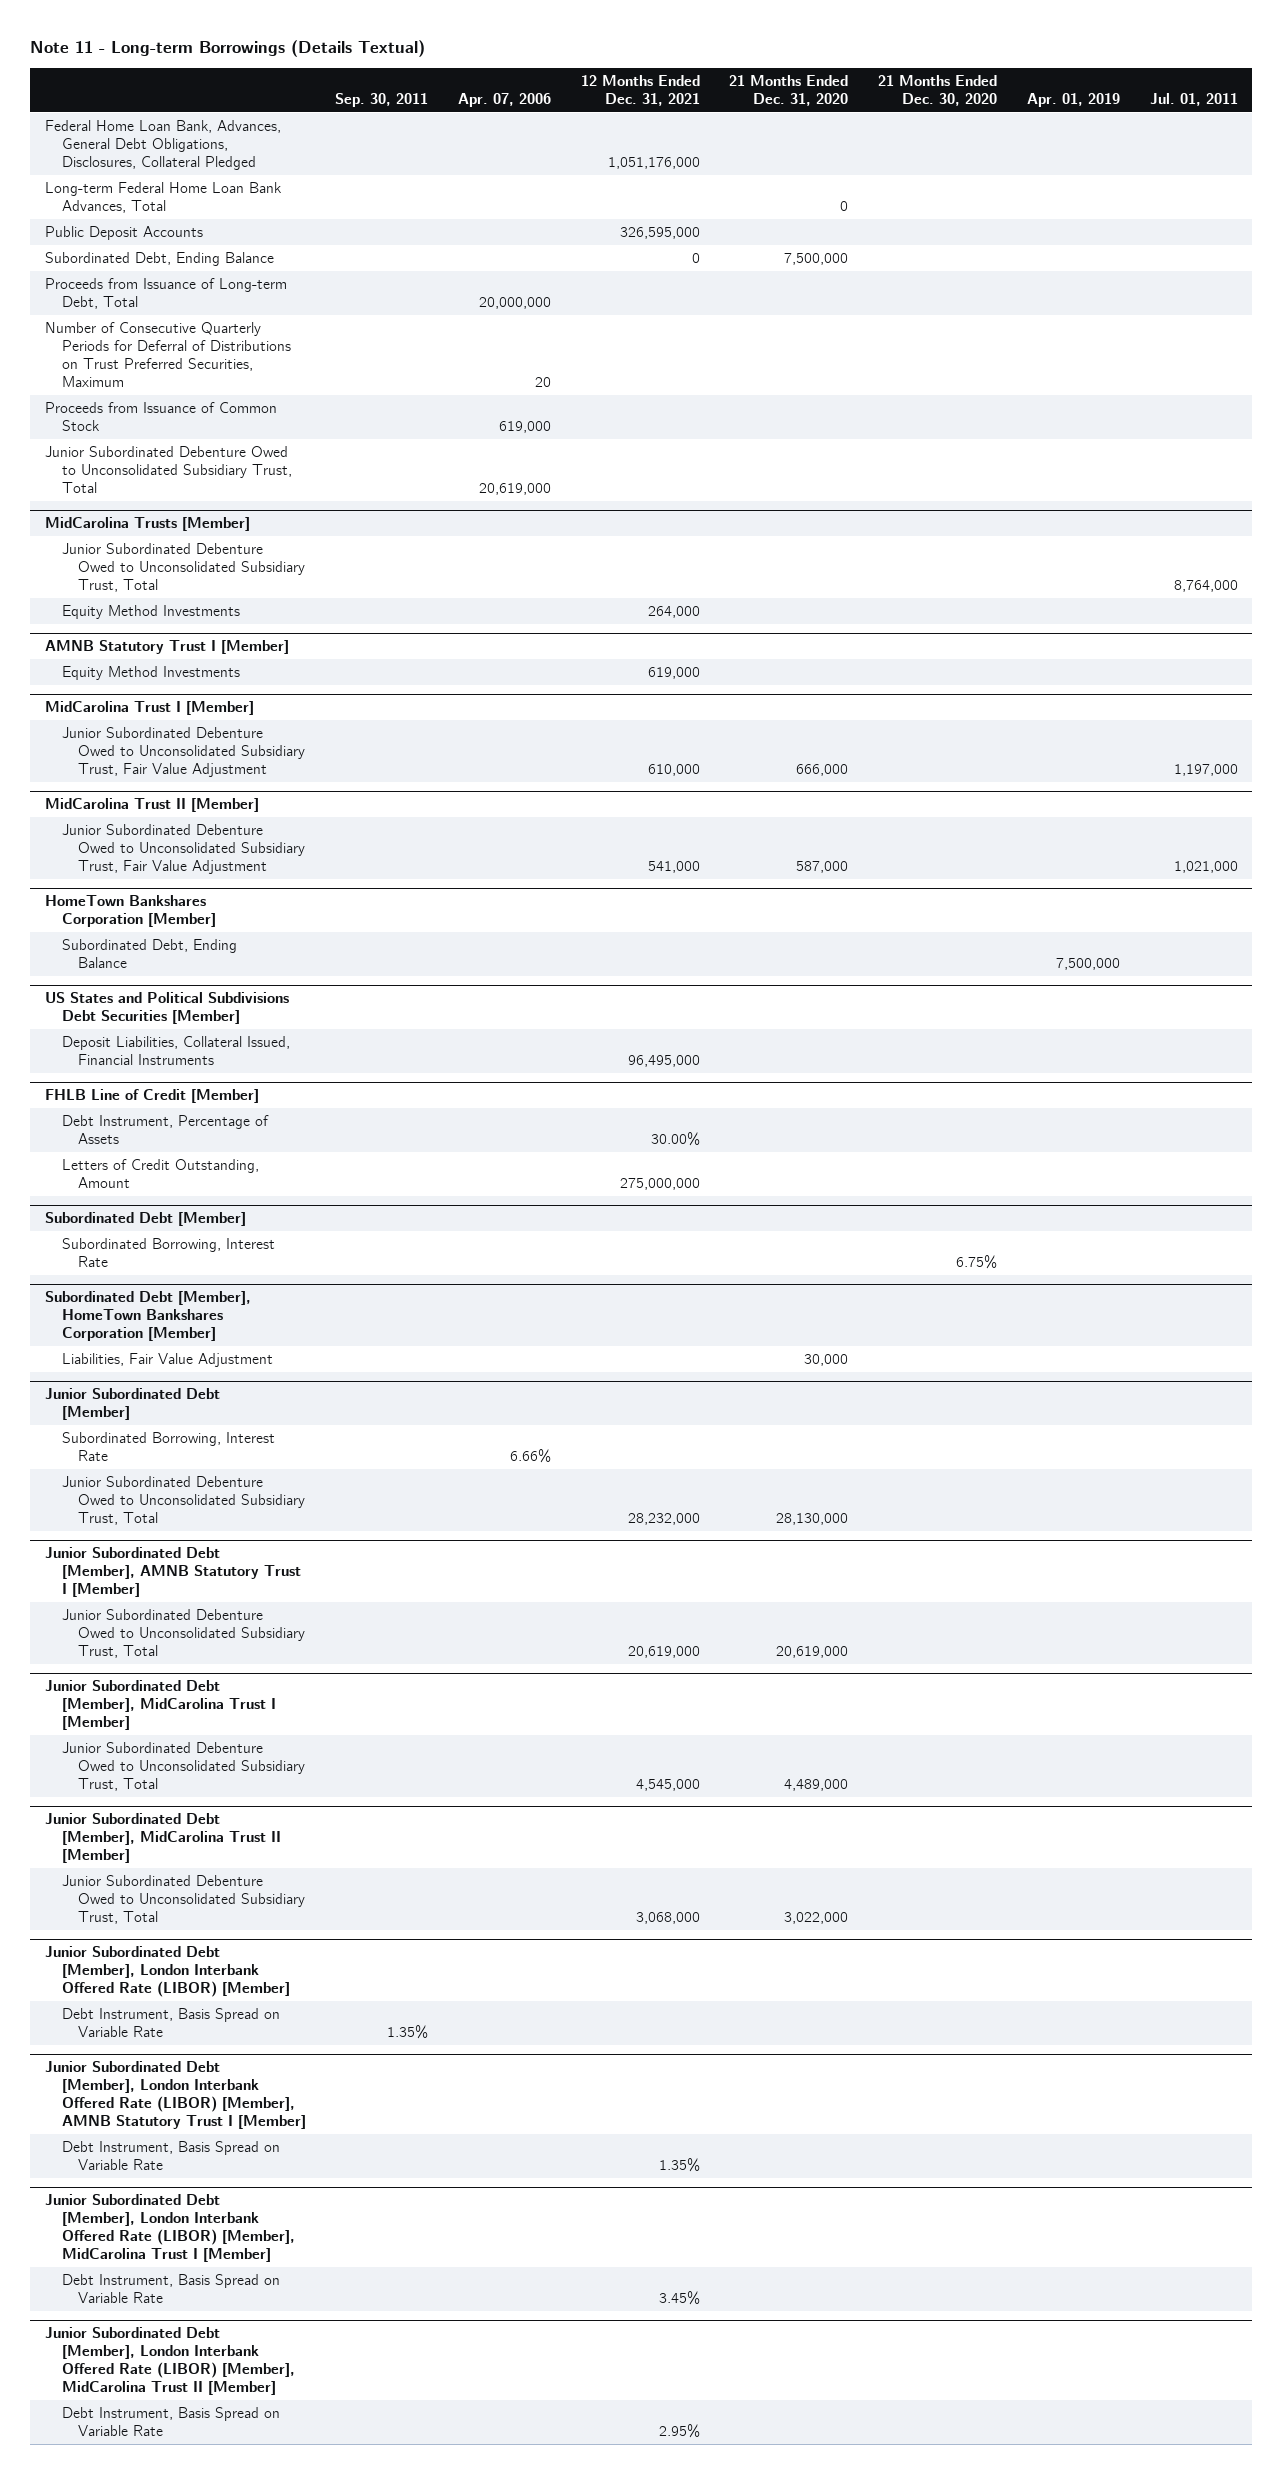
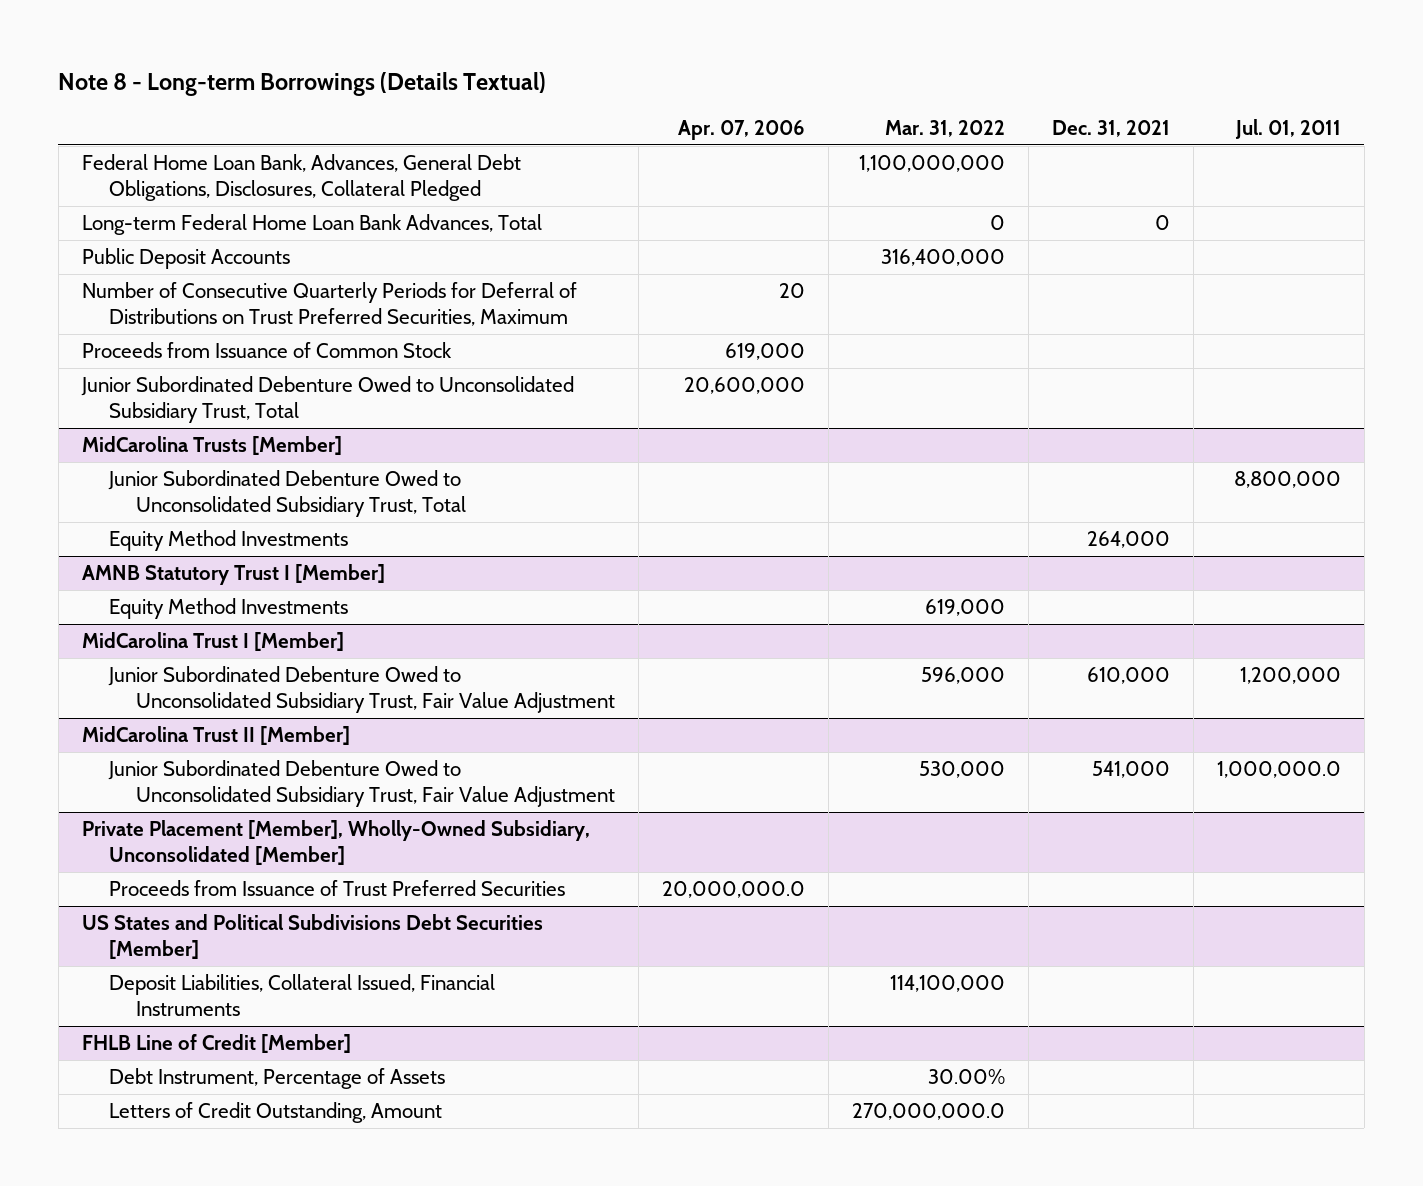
- Note 11 - Long-term Borrowings (Details Textual)
+ Note 8 - Long-term Borrowings (Details Textual)
- | Sep. 30, 2011 | Apr. 07, 2006 | 12 Months Ended Dec. 31, 2021 | 21 Months Ended Dec. 31, 2020 | 21 Months Ended Dec. 30, 2020 | Apr. 01, 2019 | Jul. 01, 2011
+ | Apr. 07, 2006 | Mar. 31, 2022 | Dec. 31, 2021 | Jul. 01, 2011
- Subordinated Debt, Ending Balance | | | 0 | 7,500,000 | | |
- Proceeds from Issuance of Long-term Debt, Total | | 20,000,000 | | | | |
- Junior Subordinated Debenture Owed to Unconsolidated Subsidiary Trust, Total | | 20,619,000 | | | | |
+ Junior Subordinated Debenture Owed to Unconsolidated Subsidiary Trust, Total | 20,600,000 | | |
@ MidCarolina Trusts [Member]
- Junior Subordinated Debenture Owed to Unconsolidated Subsidiary Trust, Total | | | | | | | 8,764,000
+ Junior Subordinated Debenture Owed to Unconsolidated Subsidiary Trust, Total | | | | 8,800,000
@ MidCarolina Trust I [Member]
- Junior Subordinated Debenture Owed to Unconsolidated Subsidiary Trust, Fair Value Adjustment | | | 610,000 | 666,000 | | | 1,197,000
+ Junior Subordinated Debenture Owed to Unconsolidated Subsidiary Trust, Fair Value Adjustment | | 596,000 | 610,000 | 1,200,000
@ MidCarolina Trust II [Member]
- Junior Subordinated Debenture Owed to Unconsolidated Subsidiary Trust, Fair Value Adjustment | | | 541,000 | 587,000 | | | 1,021,000
- HomeTown Bankshares Corporation [Member]
- Subordinated Debt, Ending Balance | | | | | | 7,500,000 |
@ MidCarolina Trust II [Member]
+ Junior Subordinated Debenture Owed to Unconsolidated Subsidiary Trust, Fair Value Adjustment | | 530,000 | 541,000 | 1,000,000.0
+ Private Placement [Member], Wholly-Owned Subsidiary, Unconsolidated [Member]
+ Proceeds from Issuance of Trust Preferred Securities | 20,000,000.0 | | |
- Subordinated Debt [Member]
- Subordinated Borrowing, Interest Rate | | | | | 6.75% | |
- Subordinated Debt [Member], HomeTown Bankshares Corporation [Member]
- Liabilities, Fair Value Adjustment | | | | 30,000 | | |
- Junior Subordinated Debt [Member]
- Subordinated Borrowing, Interest Rate | | 6.66% | | | | |
- Junior Subordinated Debenture Owed to Unconsolidated Subsidiary Trust, Total | | | 28,232,000 | 28,130,000 | | |
- Junior Subordinated Debt [Member], AMNB Statutory Trust I [Member]
- Junior Subordinated Debenture Owed to Unconsolidated Subsidiary Trust, Total | | | 20,619,000 | 20,619,000 | | |
- Junior Subordinated Debt [Member], MidCarolina Trust I [Member]
- Junior Subordinated Debenture Owed to Unconsolidated Subsidiary Trust, Total | | | 4,545,000 | 4,489,000 | | |
- Junior Subordinated Debt [Member], MidCarolina Trust II [Member]
- Junior Subordinated Debenture Owed to Unconsolidated Subsidiary Trust, Total | | | 3,068,000 | 3,022,000 | | |
- Junior Subordinated Debt [Member], London Interbank Offered Rate (LIBOR) [Member]
- Debt Instrument, Basis Spread on Variable Rate | 1.35% | | | | | |
- Junior Subordinated Debt [Member], London Interbank Offered Rate (LIBOR) [Member], AMNB Statutory Trust I [Member]
- Debt Instrument, Basis Spread on Variable Rate | | | 1.35% | | | |
- Junior Subordinated Debt [Member], London Interbank Offered Rate (LIBOR) [Member], MidCarolina Trust I [Member]
- Debt Instrument, Basis Spread on Variable Rate | | | 3.45% | | | |
- Junior Subordinated Debt [Member], London Interbank Offered Rate (LIBOR) [Member], MidCarolina Trust II [Member]
- Debt Instrument, Basis Spread on Variable Rate | | | 2.95% | | | |

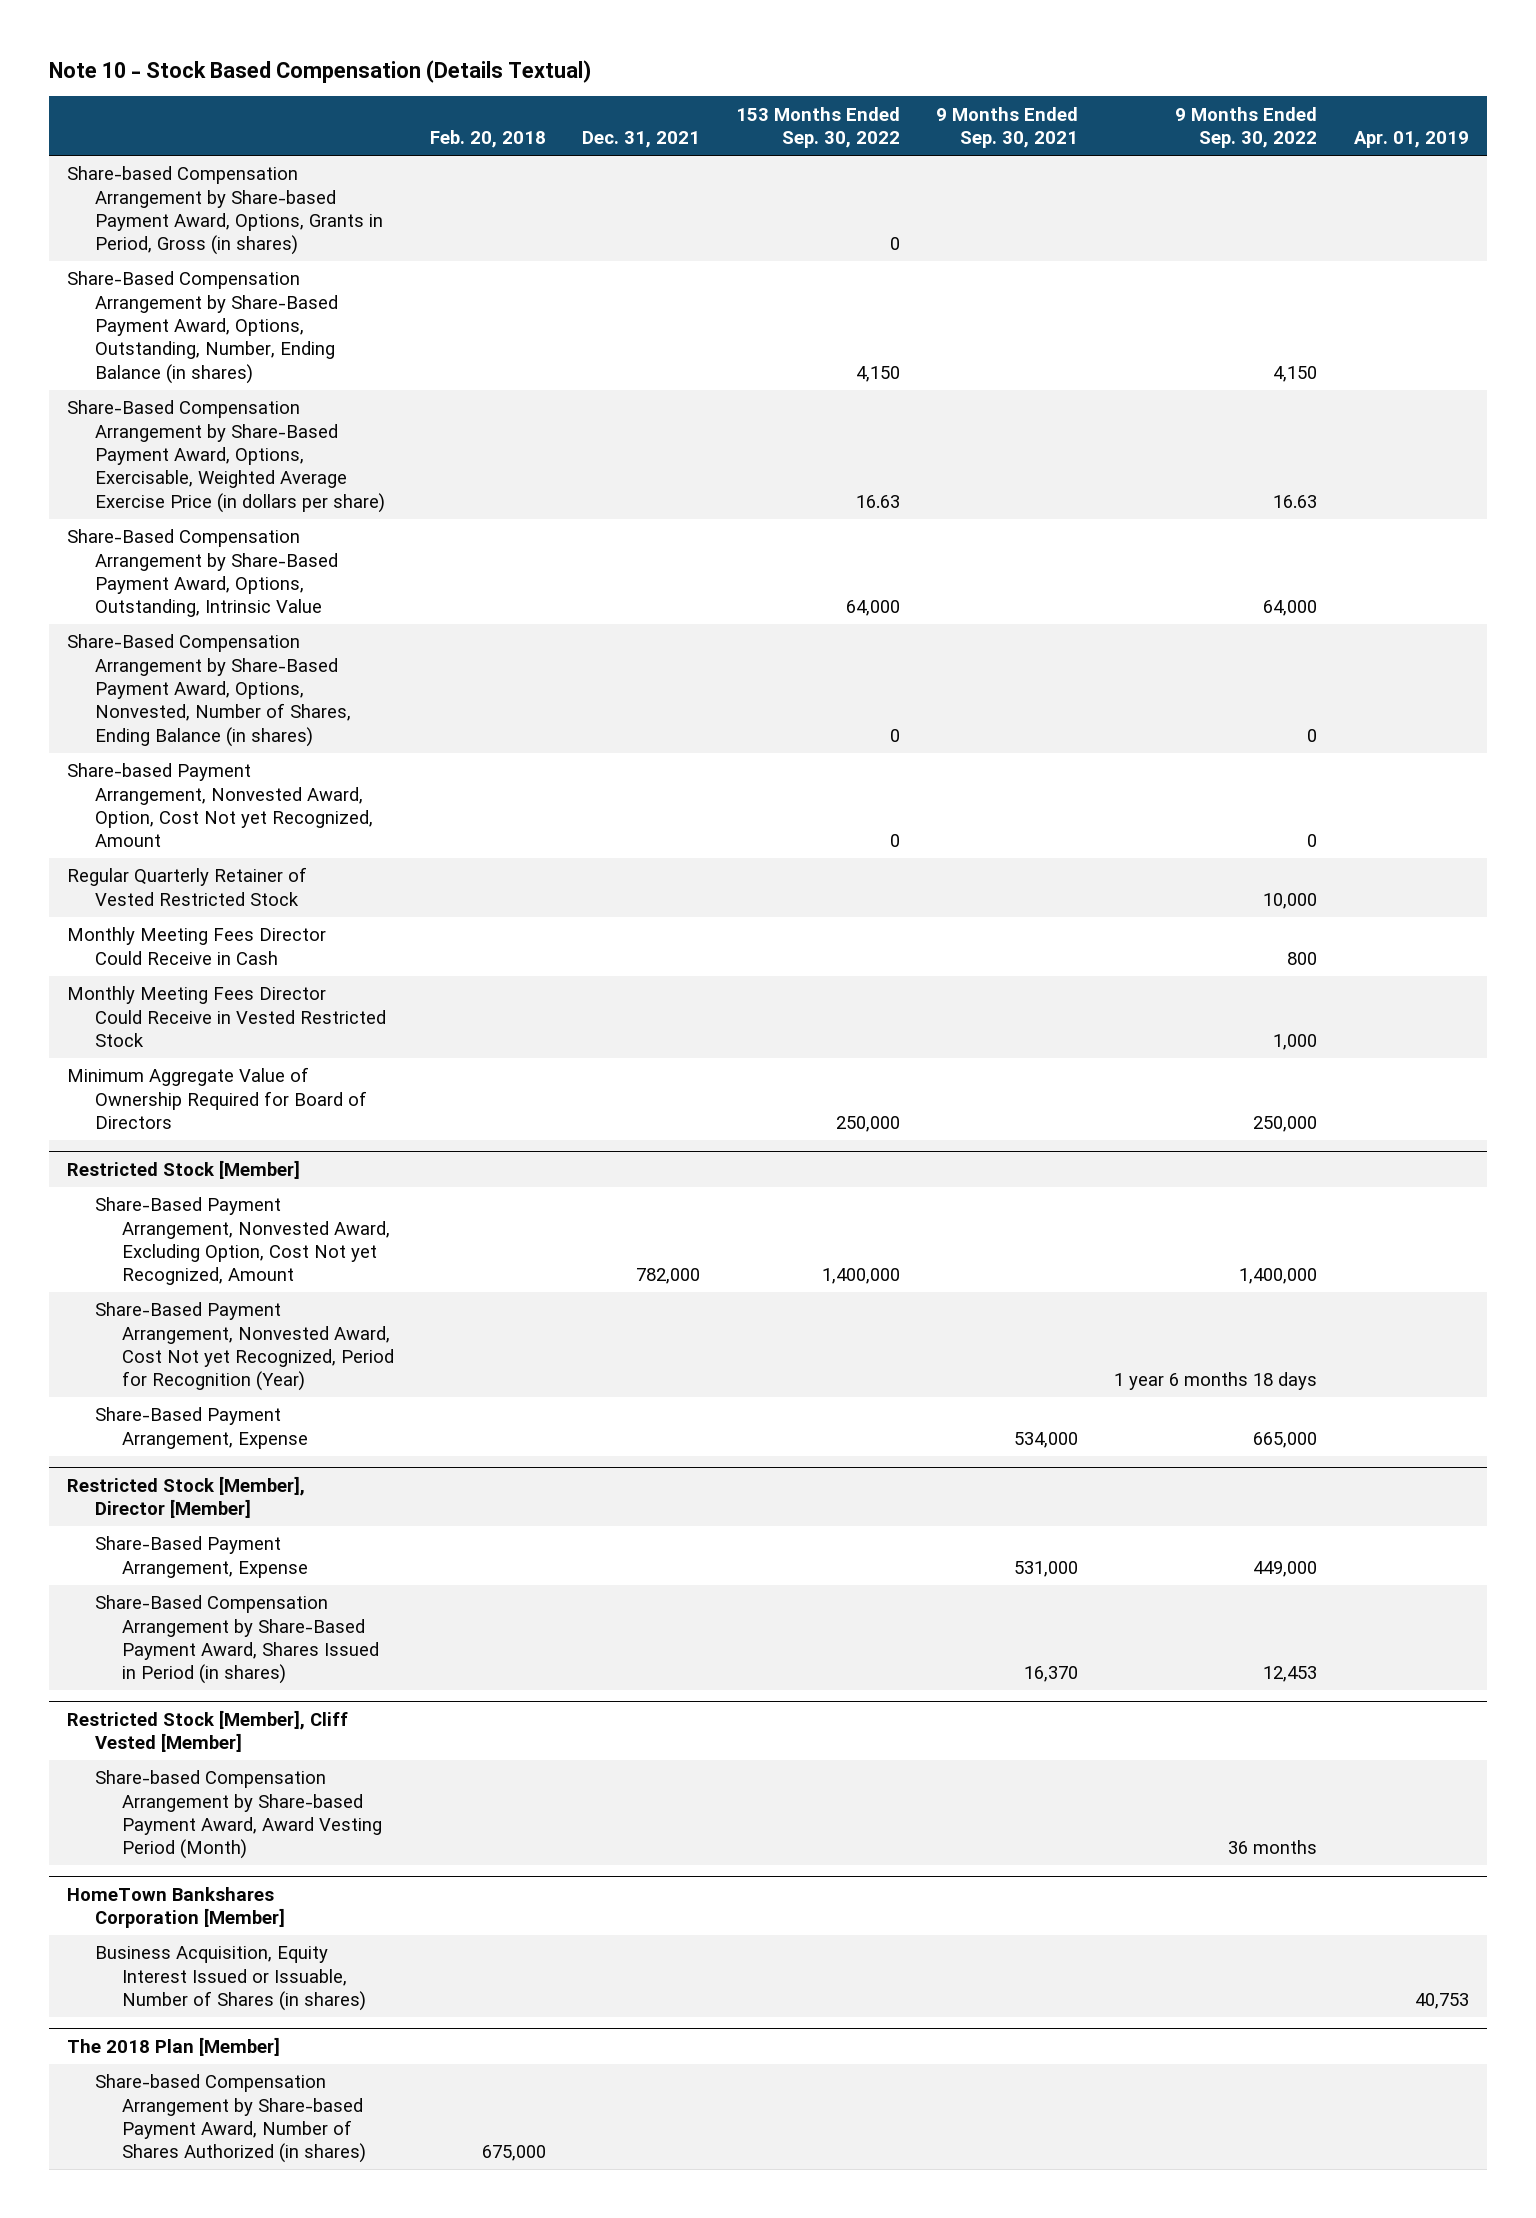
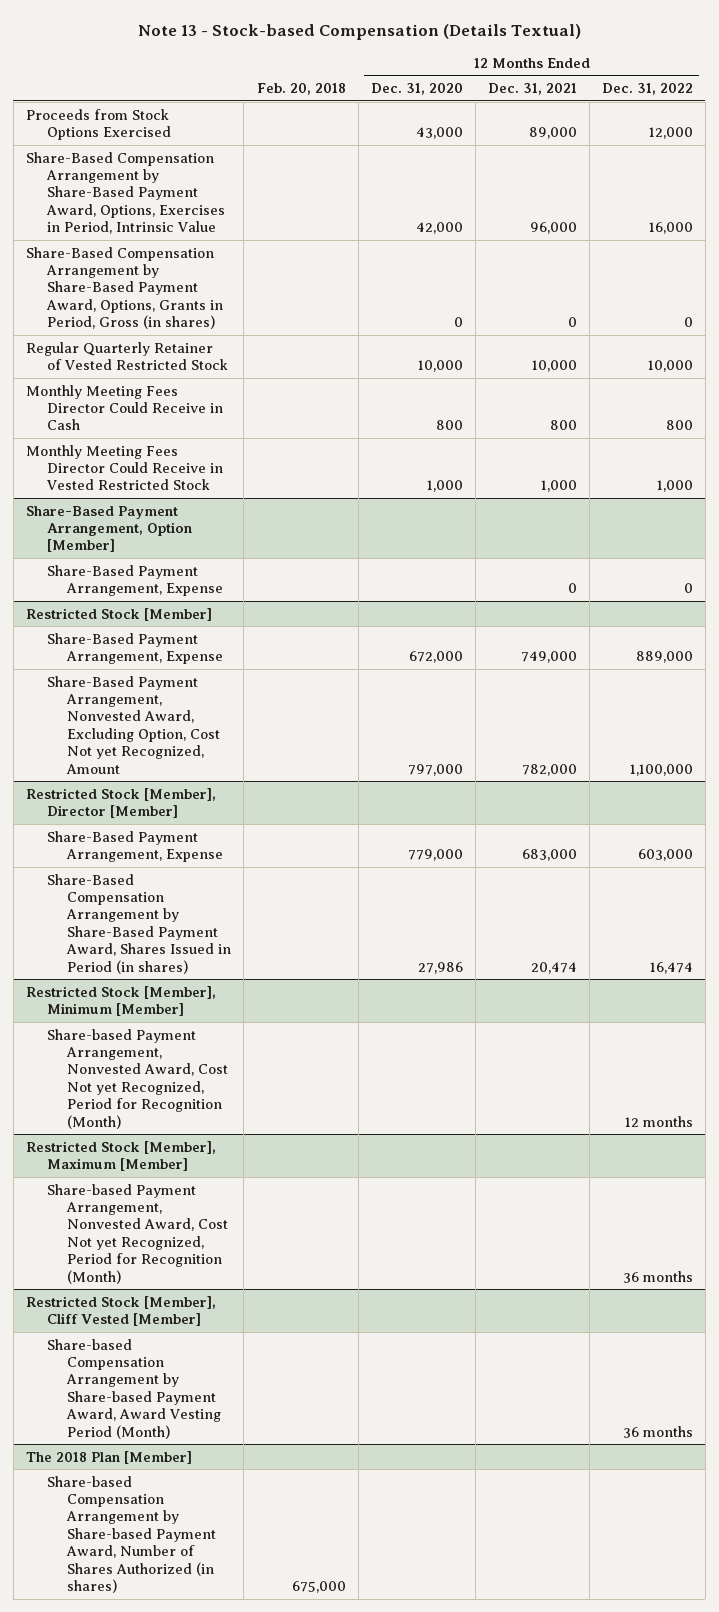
- Note 10 - Stock Based Compensation (Details Textual)
+ Note 13 - Stock-based Compensation (Details Textual)
- | Feb. 20, 2018 | Dec. 31, 2021 | 153 Months Ended Sep. 30, 2022 | 9 Months Ended Sep. 30, 2021 | 9 Months Ended Sep. 30, 2022 | Apr. 01, 2019
+ | Feb. 20, 2018 | 12 Months Ended Dec. 31, 2020 | 12 Months Ended Dec. 31, 2021 | 12 Months Ended Dec. 31, 2022
- Share-based Compensation Arrangement by Share-based Payment Award, Options, Grants in Period, Gross (in shares) | | | 0 | | |
- Share-Based Compensation Arrangement by Share-Based Payment Award, Options, Outstanding, Number, Ending Balance (in shares) | | | 4,150 | | 4,150 |
- Share-Based Compensation Arrangement by Share-Based Payment Award, Options, Exercisable, Weighted Average Exercise Price (in dollars per share) | | | 16.63 | | 16.63 |
- Share-Based Compensation Arrangement by Share-Based Payment Award, Options, Outstanding, Intrinsic Value | | | 64,000 | | 64,000 |
- Share-Based Compensation Arrangement by Share-Based Payment Award, Options, Nonvested, Number of Shares, Ending Balance (in shares) | | | 0 | | 0 |
- Share-based Payment Arrangement, Nonvested Award, Option, Cost Not yet Recognized, Amount | | | 0 | | 0 |
+ Proceeds from Stock Options Exercised | | 43,000 | 89,000 | 12,000
+ Share-Based Compensation Arrangement by Share-Based Payment Award, Options, Exercises in Period, Intrinsic Value | | 42,000 | 96,000 | 16,000
+ Share-Based Compensation Arrangement by Share-Based Payment Award, Options, Grants in Period, Gross (in shares) | | 0 | 0 | 0
- Minimum Aggregate Value of Ownership Required for Board of Directors | | | 250,000 | | 250,000 |
+ Share-Based Payment Arrangement, Option [Member]
+ Share-Based Payment Arrangement, Expense | | | 0 | 0
@ Restricted Stock [Member]
- Share-Based Payment Arrangement, Nonvested Award, Cost Not yet Recognized, Period for Recognition (Year) | | | | | 1 year 6 months 18 days |
moved down: Share-Based Payment Arrangement, Nonvested Award, Excluding Option, Cost Not yet Recognized, Amount | | 797,000 | 782,000 | 1,100,000
+ Restricted Stock [Member], Minimum [Member]
+ Share-based Payment Arrangement, Nonvested Award, Cost Not yet Recognized, Period for Recognition (Month) | | | | 12 months
+ Restricted Stock [Member], Maximum [Member]
+ Share-based Payment Arrangement, Nonvested Award, Cost Not yet Recognized, Period for Recognition (Month) | | | | 36 months
- HomeTown Bankshares Corporation [Member]
- Business Acquisition, Equity Interest Issued or Issuable, Number of Shares (in shares) | | | | | | 40,753

